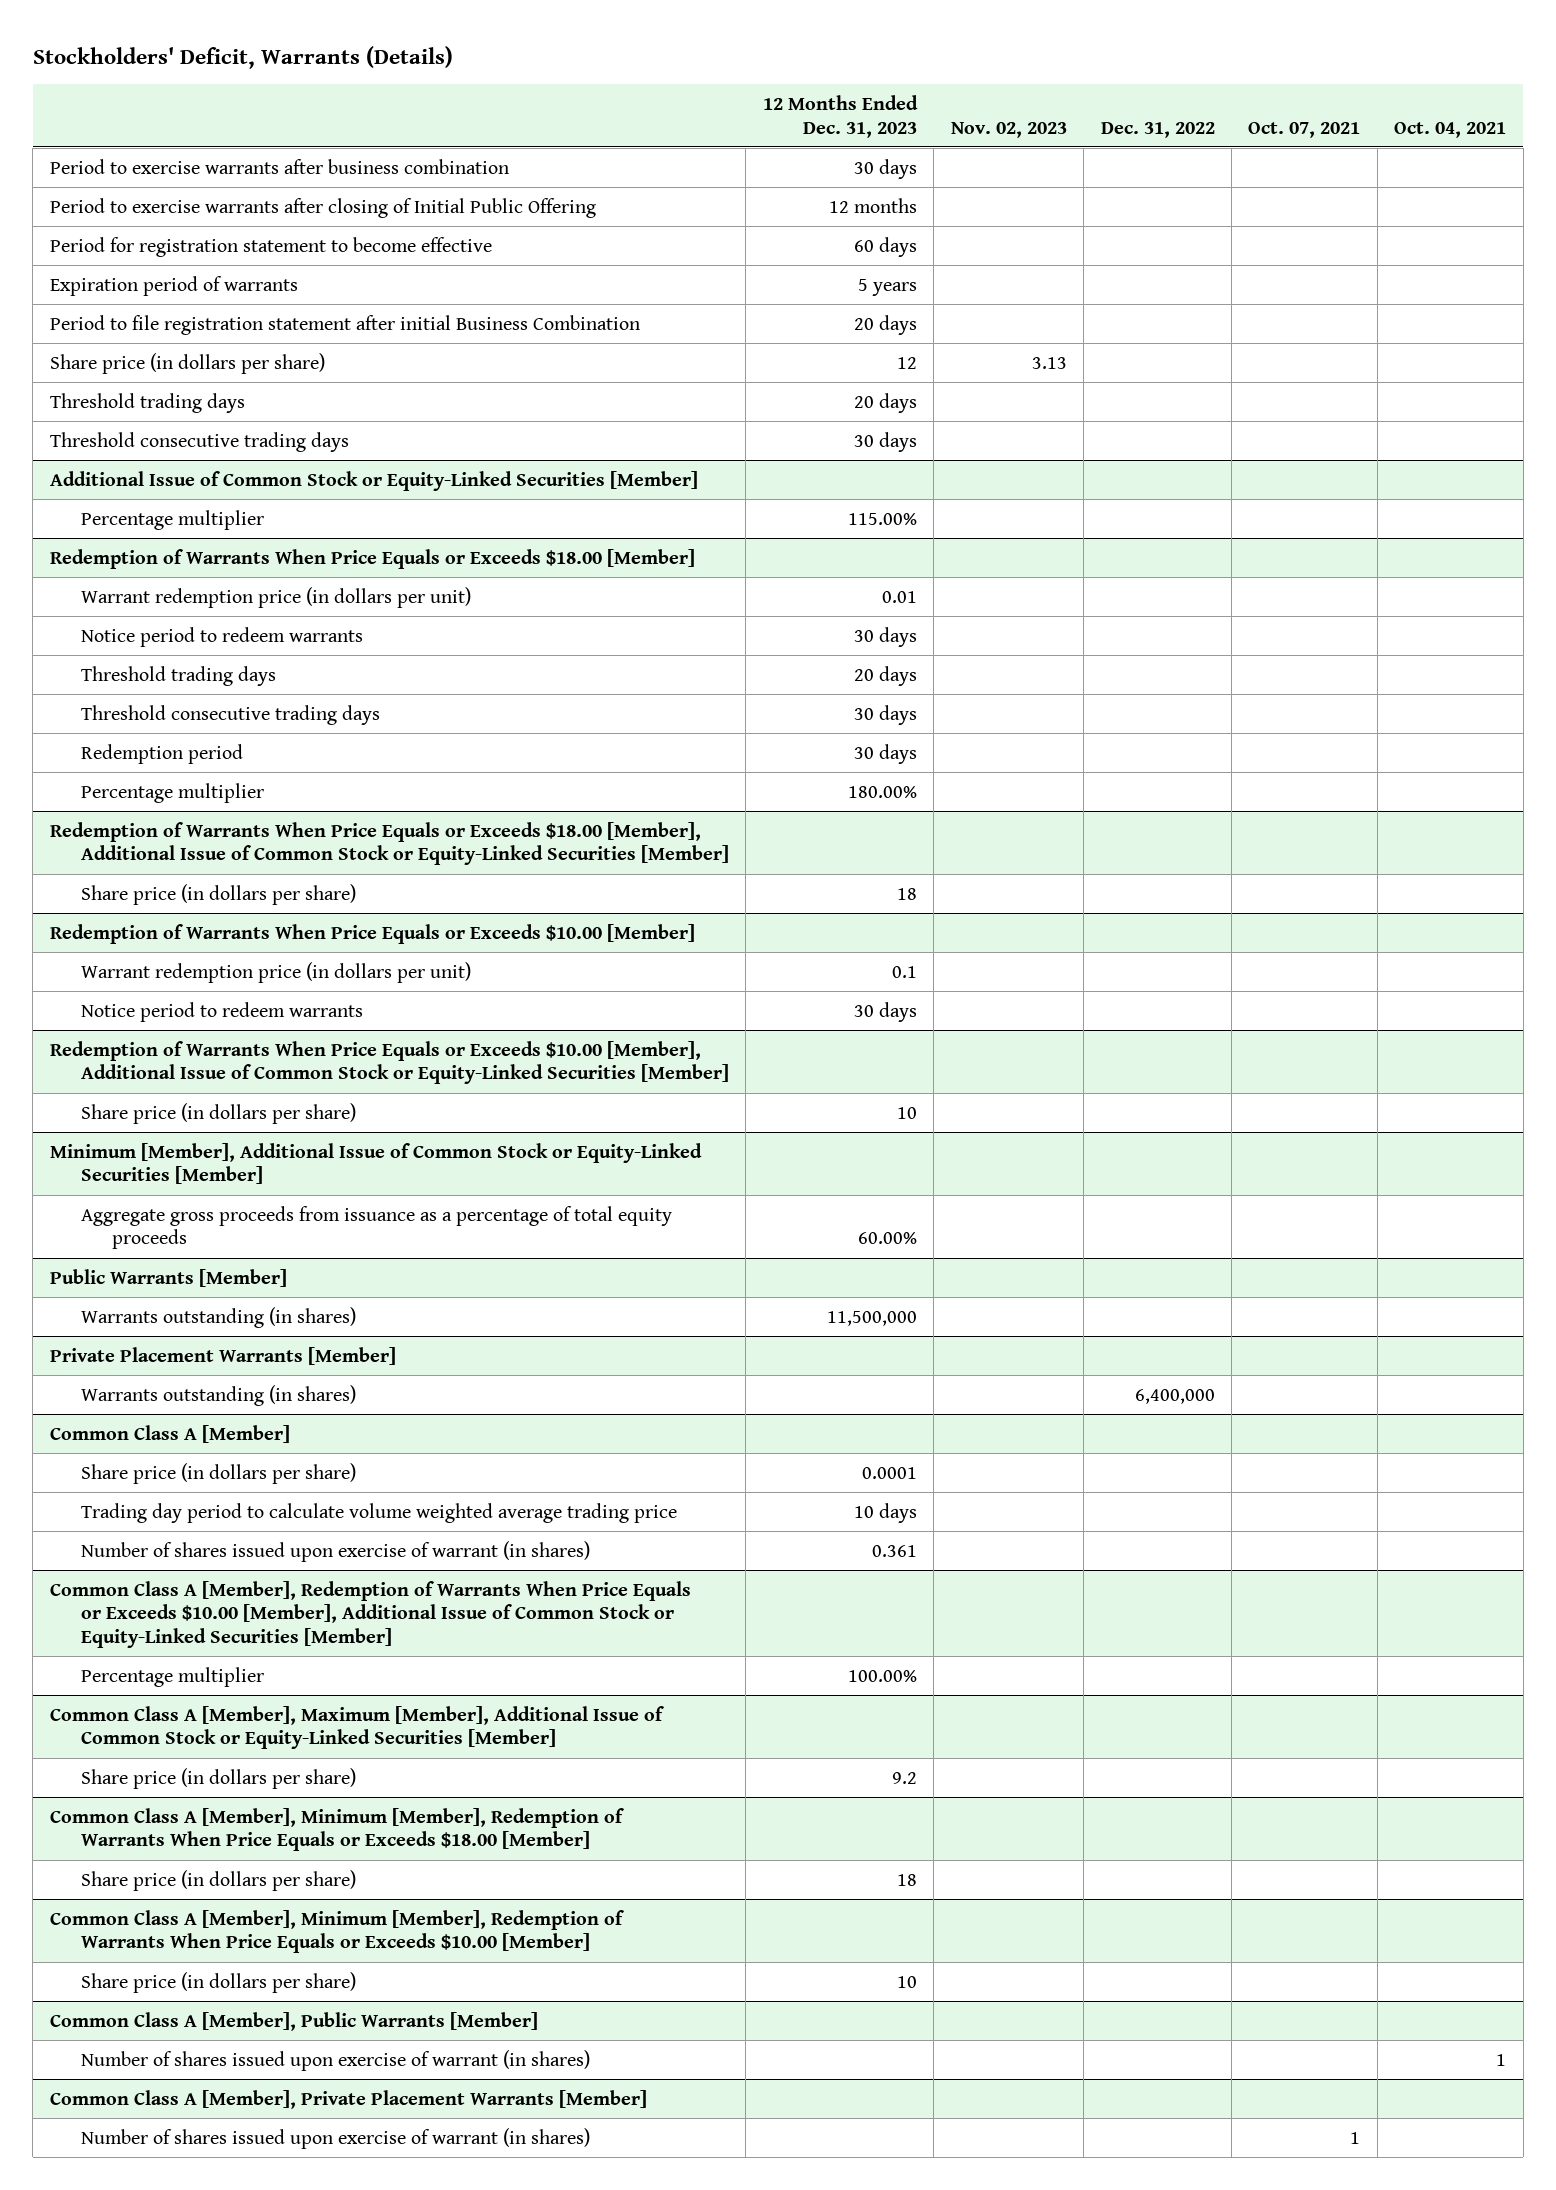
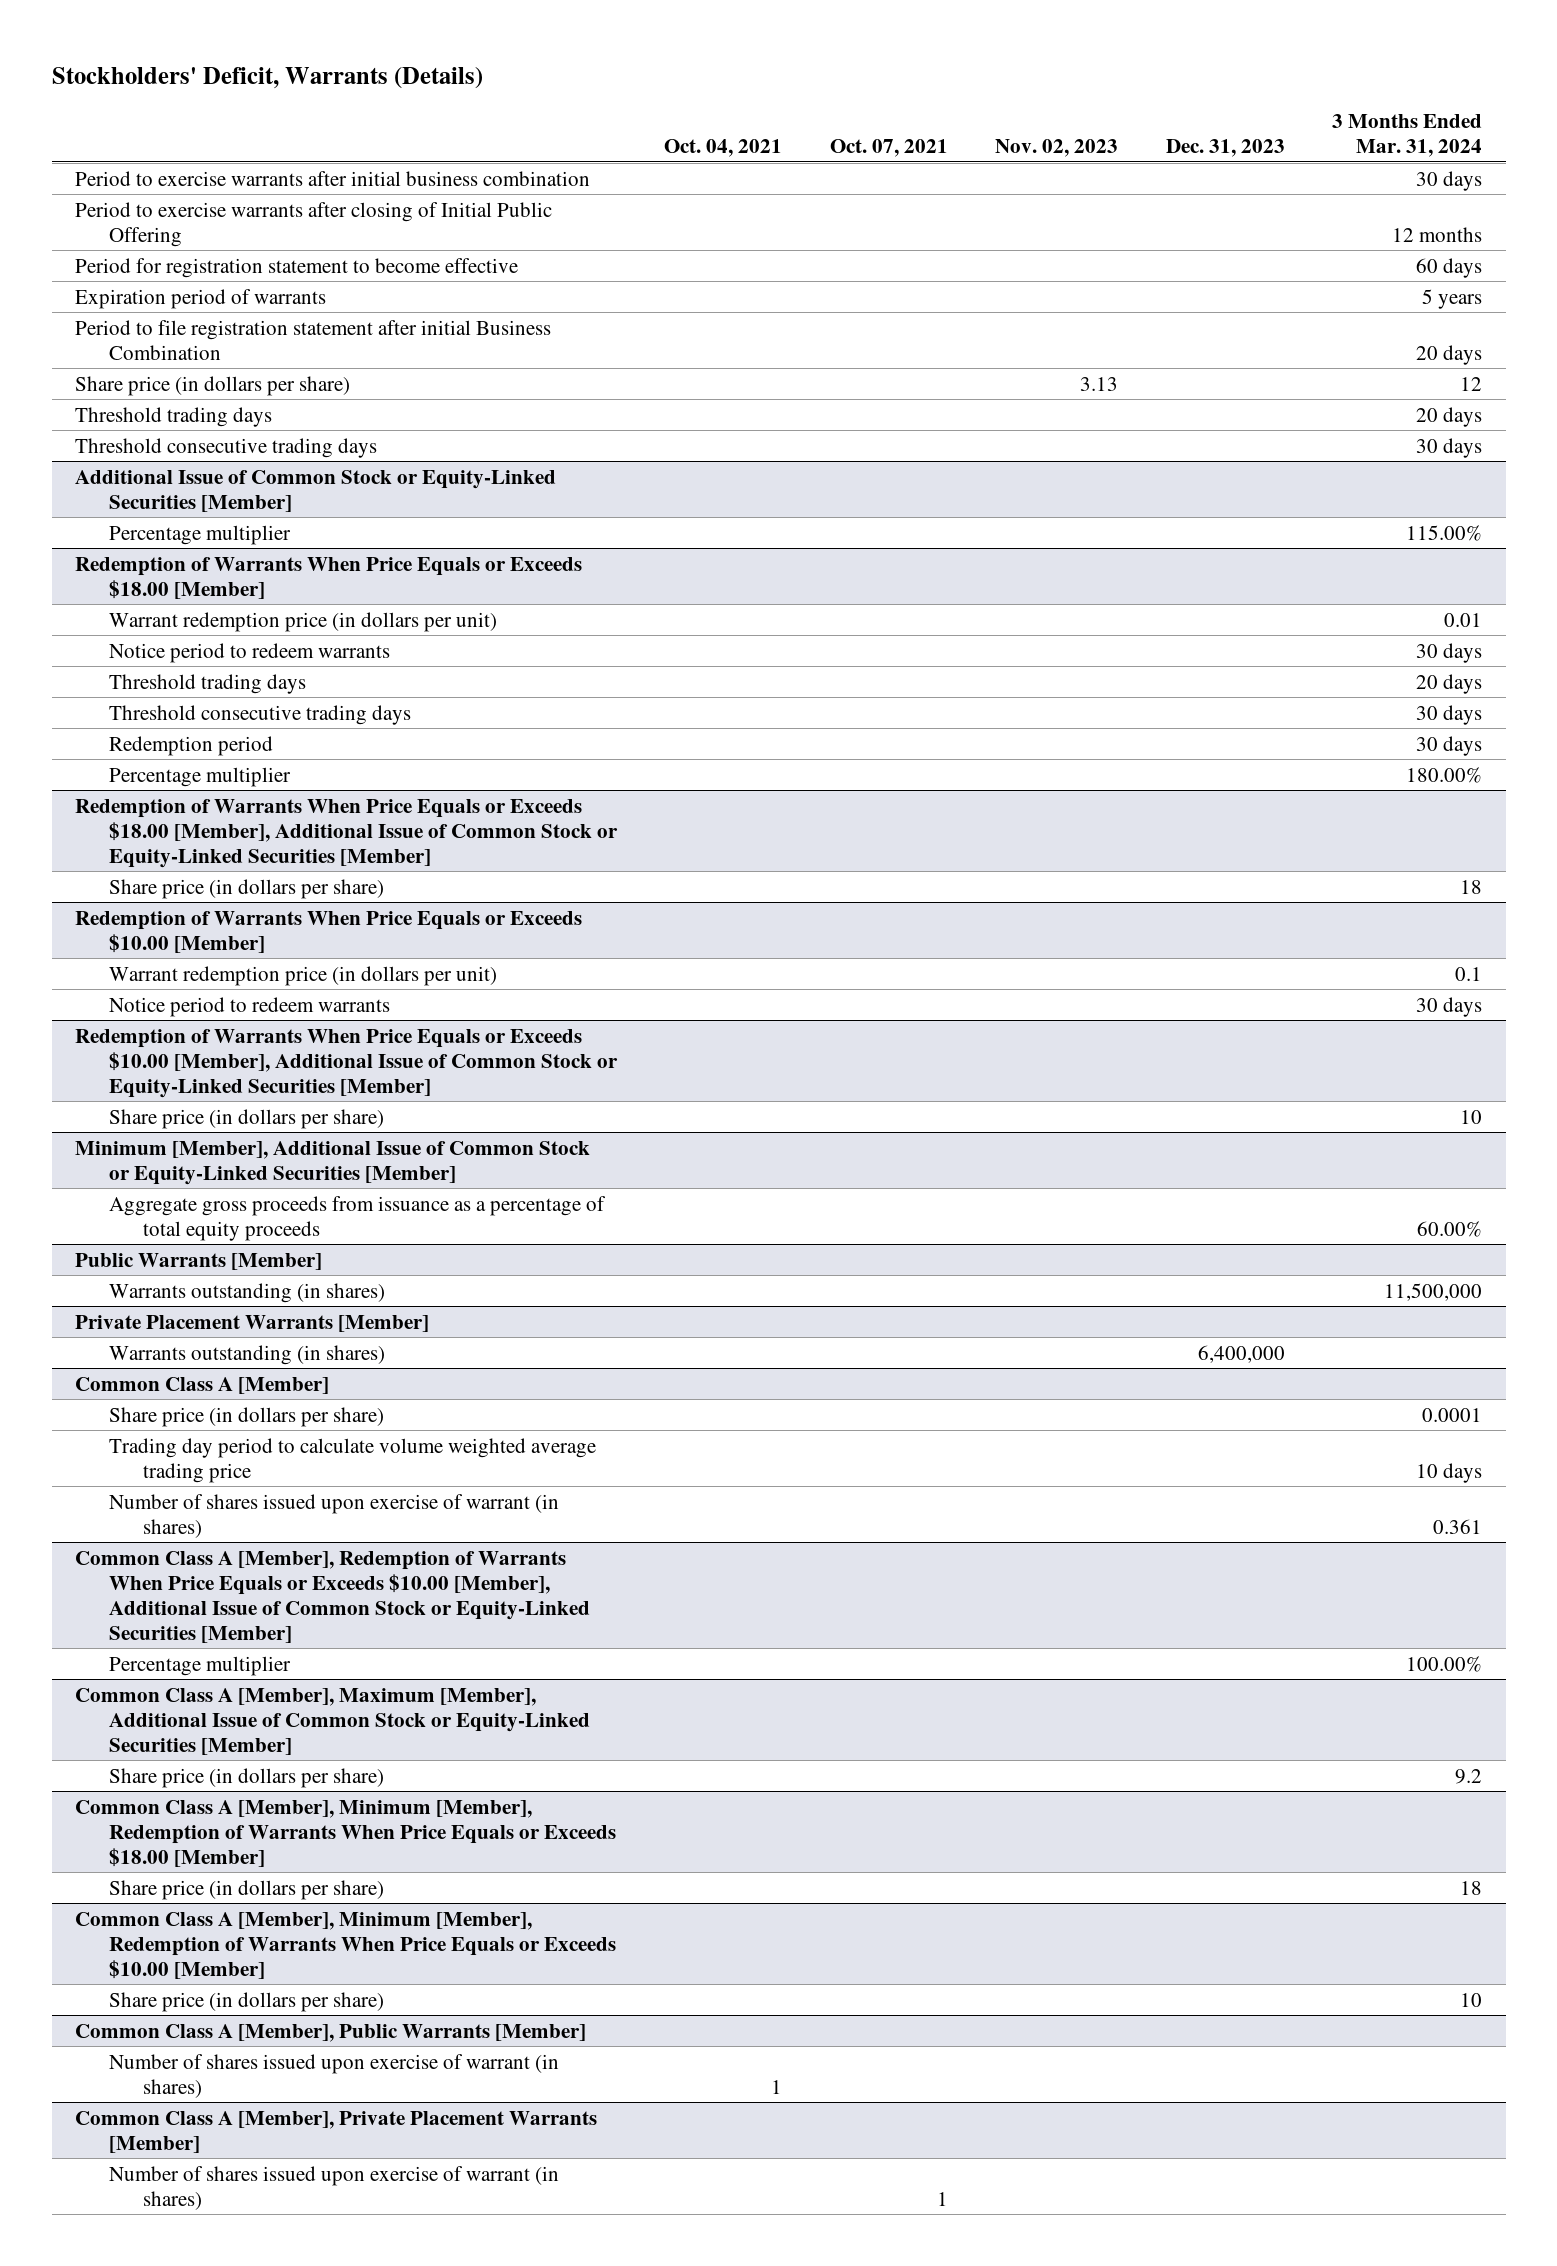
- | 12 Months Ended Dec. 31, 2023 | Nov. 02, 2023 | Dec. 31, 2022 | Oct. 07, 2021 | Oct. 04, 2021
+ | Oct. 04, 2021 | Oct. 07, 2021 | Nov. 02, 2023 | Dec. 31, 2023 | 3 Months Ended Mar. 31, 2024
- Period to exercise warrants after business combination | 30 days | | | |
+ Period to exercise warrants after initial business combination | | | | | 30 days

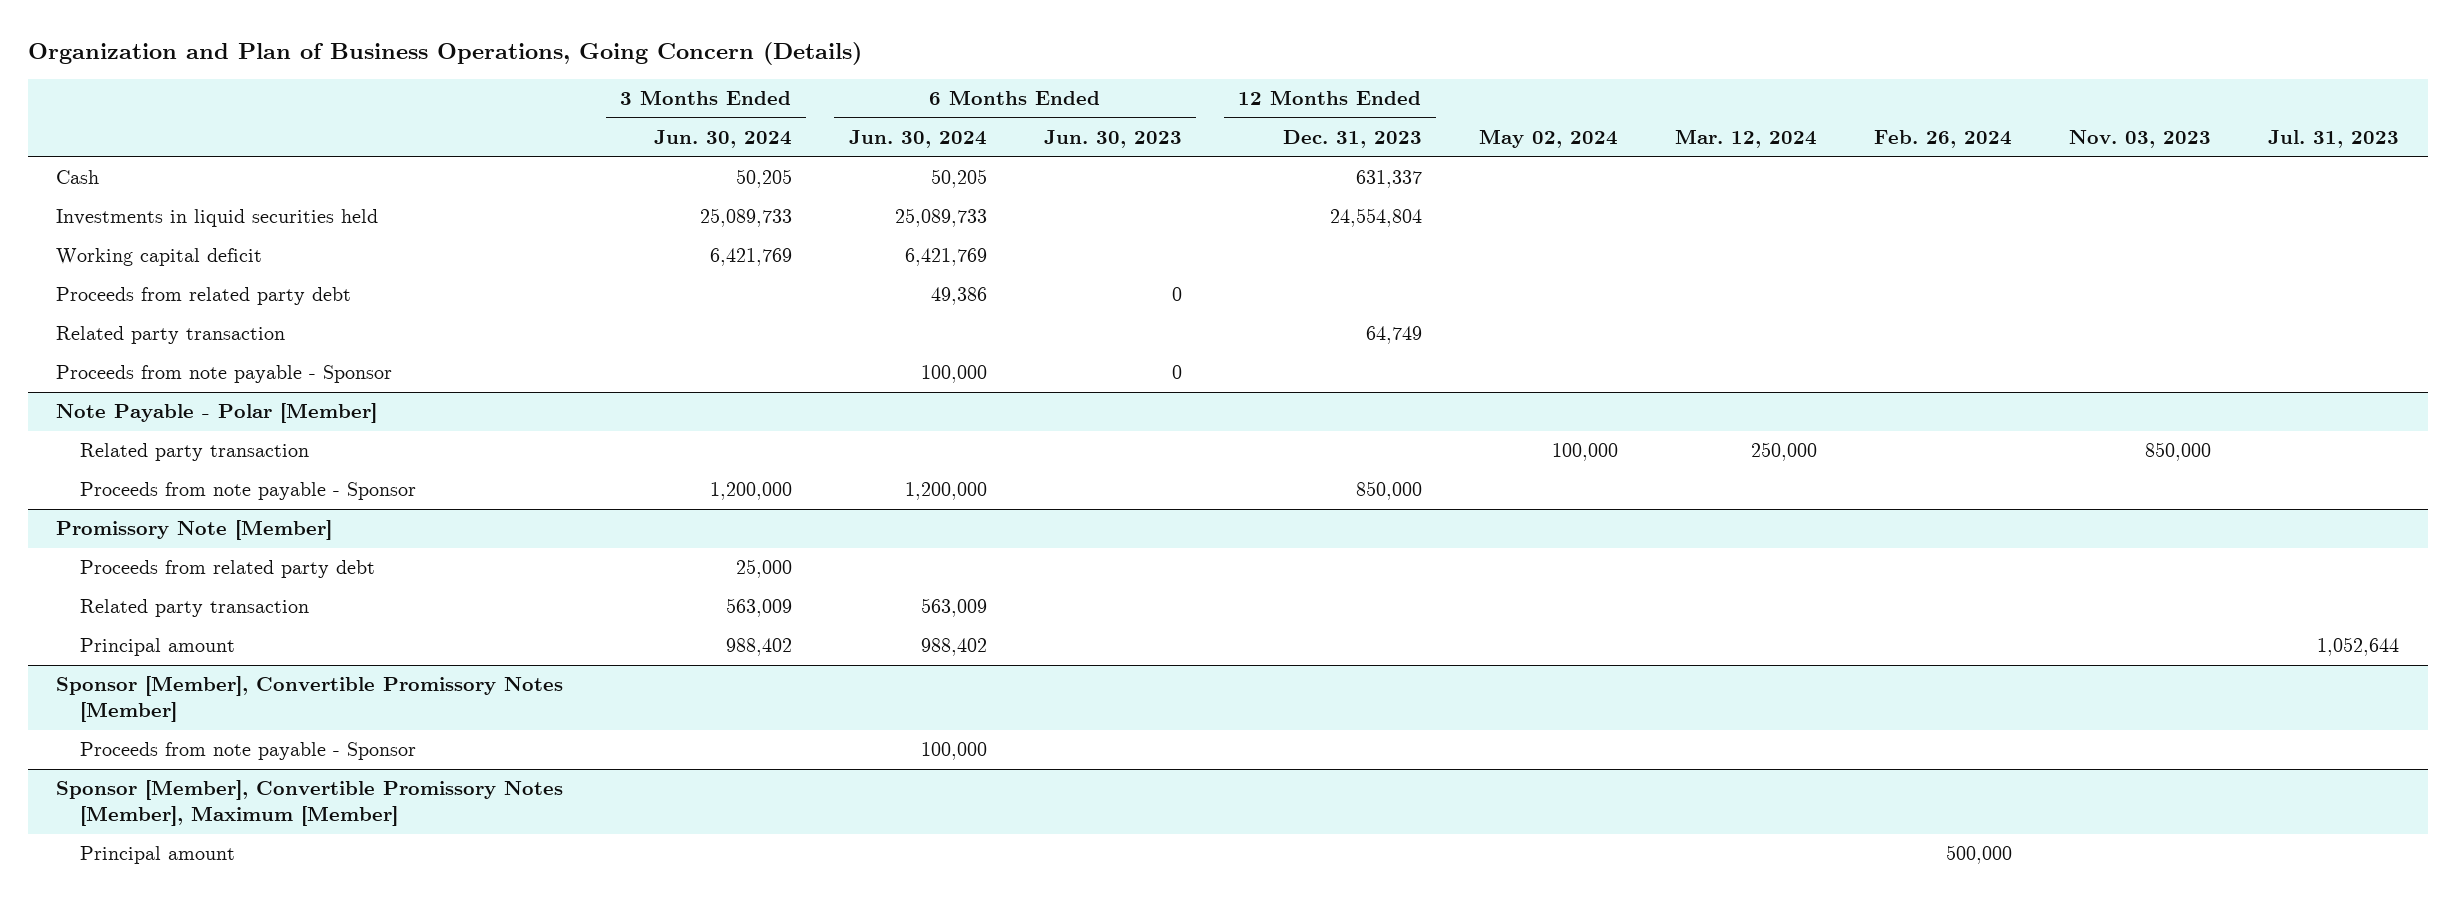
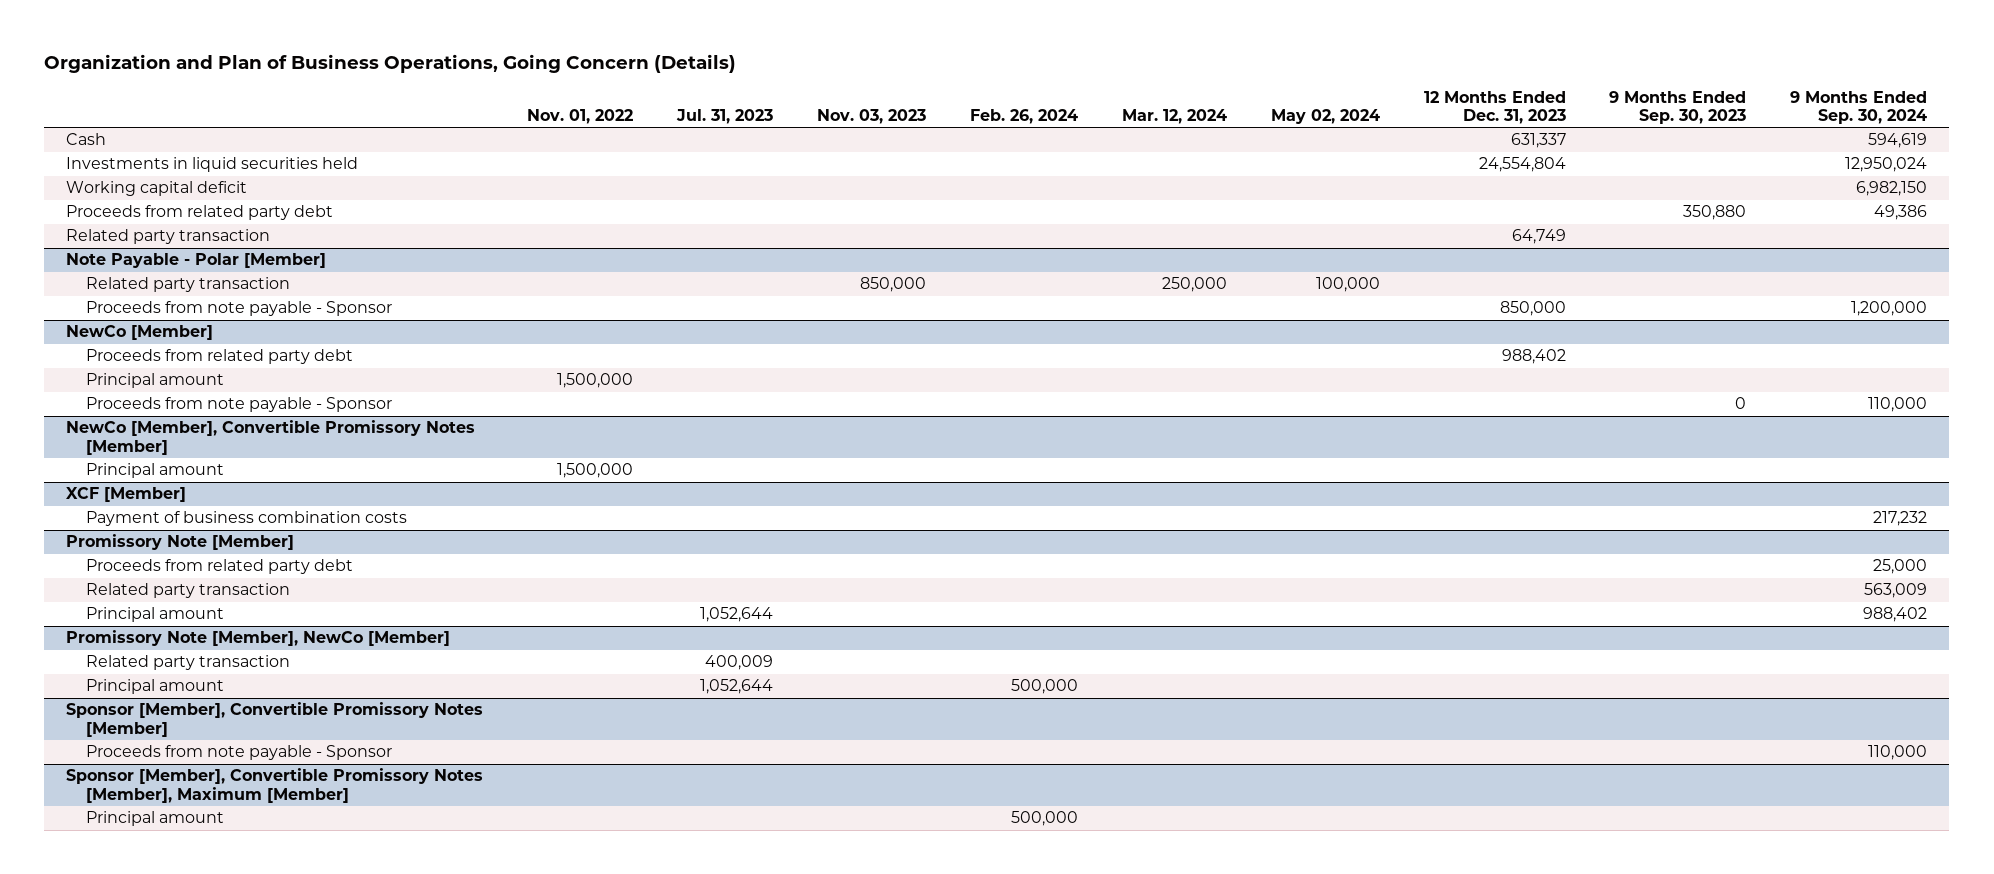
- | 3 Months Ended Jun. 30, 2024 | 6 Months Ended Jun. 30, 2024 | 6 Months Ended Jun. 30, 2023 | 12 Months Ended Dec. 31, 2023 | May 02, 2024 | Mar. 12, 2024 | Feb. 26, 2024 | Nov. 03, 2023 | Jul. 31, 2023
+ | Nov. 01, 2022 | Jul. 31, 2023 | Nov. 03, 2023 | Feb. 26, 2024 | Mar. 12, 2024 | May 02, 2024 | 12 Months Ended Dec. 31, 2023 | 9 Months Ended Sep. 30, 2023 | 9 Months Ended Sep. 30, 2024
- Proceeds from note payable - Sponsor | | 100,000 | 0 | | | | | |
+ NewCo [Member]
+ Proceeds from related party debt | | | | | | | 988,402 | |
+ Principal amount | 1,500,000 | | | | | | | |
+ Proceeds from note payable - Sponsor | | | | | | | | 0 | 110,000
+ NewCo [Member], Convertible Promissory Notes [Member]
+ Principal amount | 1,500,000 | | | | | | | |
+ XCF [Member]
+ Payment of business combination costs | | | | | | | | | 217,232
+ Promissory Note [Member], NewCo [Member]
+ Related party transaction | | 400,009 | | | | | | |
+ Principal amount | | 1,052,644 | | 500,000 | | | | |

